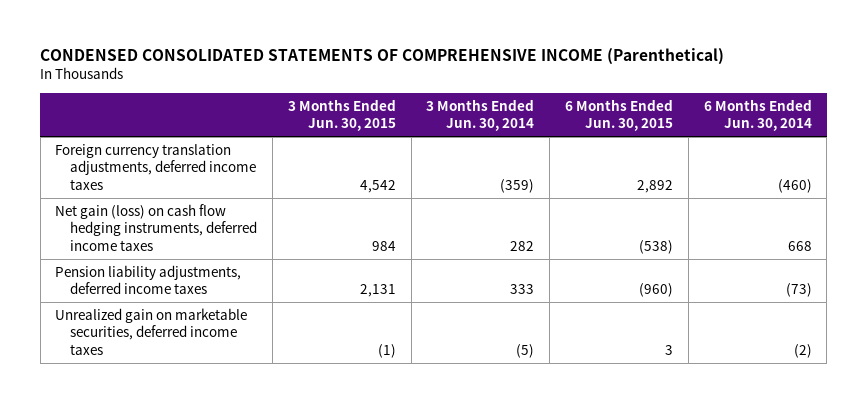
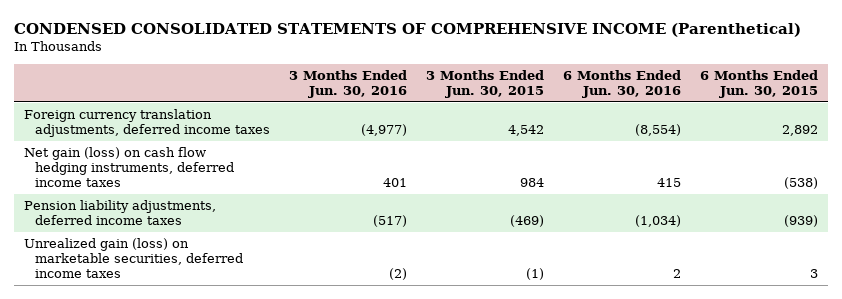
- | 3 Months Ended Jun. 30, 2015 | 3 Months Ended Jun. 30, 2014 | 6 Months Ended Jun. 30, 2015 | 6 Months Ended Jun. 30, 2014
+ | 3 Months Ended Jun. 30, 2016 | 3 Months Ended Jun. 30, 2015 | 6 Months Ended Jun. 30, 2016 | 6 Months Ended Jun. 30, 2015
- Pension liability adjustments, deferred income taxes | 2,131 | 333 | (960) | (73)
- Unrealized gain on marketable securities, deferred income taxes | (1) | (5) | 3 | (2)
+ Pension liability adjustments, deferred income taxes | (517) | (469) | (1,034) | (939)
+ Unrealized gain (loss) on marketable securities, deferred income taxes | (2) | (1) | 2 | 3

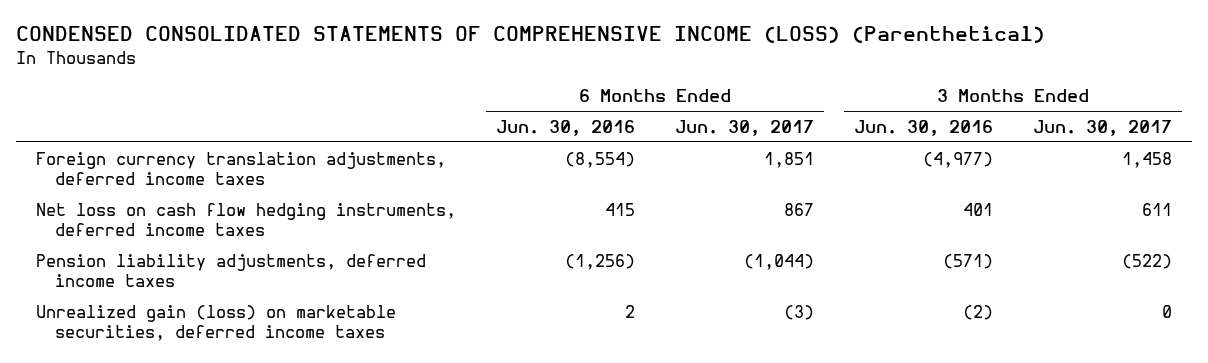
- CONDENSED CONSOLIDATED STATEMENTS OF COMPREHENSIVE INCOME (Parenthetical)
+ CONDENSED CONSOLIDATED STATEMENTS OF COMPREHENSIVE INCOME (LOSS) (Parenthetical)
- | 3 Months Ended Jun. 30, 2016 | 3 Months Ended Jun. 30, 2015 | 6 Months Ended Jun. 30, 2016 | 6 Months Ended Jun. 30, 2015
+ | 6 Months Ended Jun. 30, 2016 | 6 Months Ended Jun. 30, 2017 | 3 Months Ended Jun. 30, 2016 | 3 Months Ended Jun. 30, 2017
- Net gain (loss) on cash flow hedging instruments, deferred income taxes | 401 | 984 | 415 | (538)
- Pension liability adjustments, deferred income taxes | (517) | (469) | (1,034) | (939)
+ Net loss on cash flow hedging instruments, deferred income taxes | 415 | 867 | 401 | 611
+ Pension liability adjustments, deferred income taxes | (1,256) | (1,044) | (571) | (522)

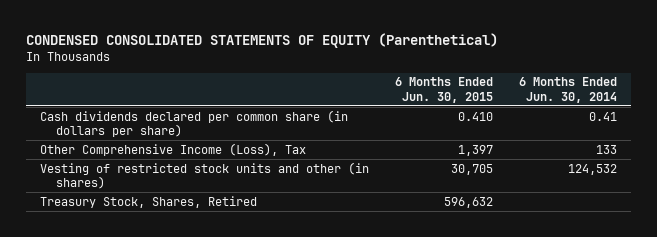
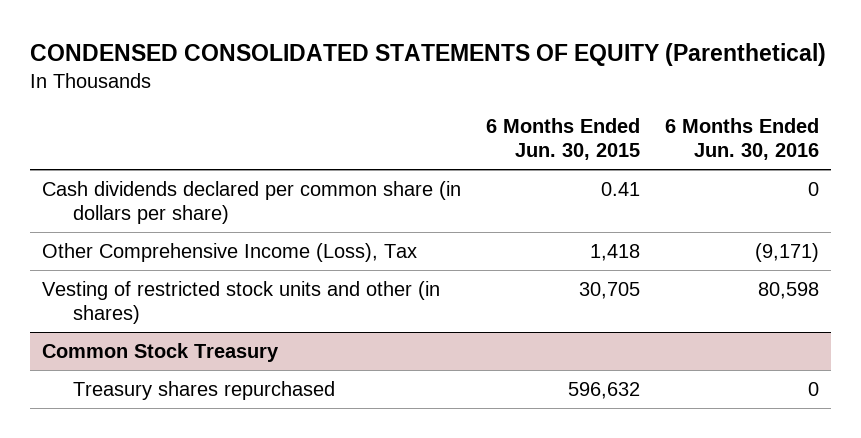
- | 6 Months Ended Jun. 30, 2015 | 6 Months Ended Jun. 30, 2014
+ | 6 Months Ended Jun. 30, 2015 | 6 Months Ended Jun. 30, 2016
- Cash dividends declared per common share (in dollars per share) | 0.410 | 0.41
- Other Comprehensive Income (Loss), Tax | 1,397 | 133
+ Cash dividends declared per common share (in dollars per share) | 0.41 | 0
+ Other Comprehensive Income (Loss), Tax | 1,418 | (9,171)
- Treasury Stock, Shares, Retired | 596,632 |
+ Common Stock Treasury
+ Treasury shares repurchased | 596,632 | 0

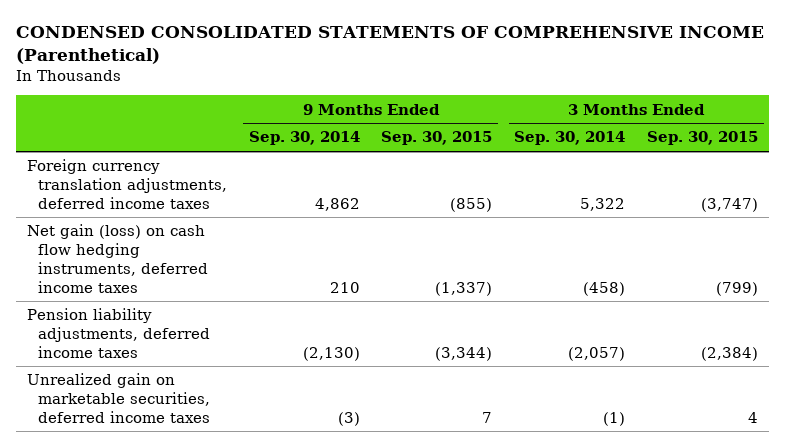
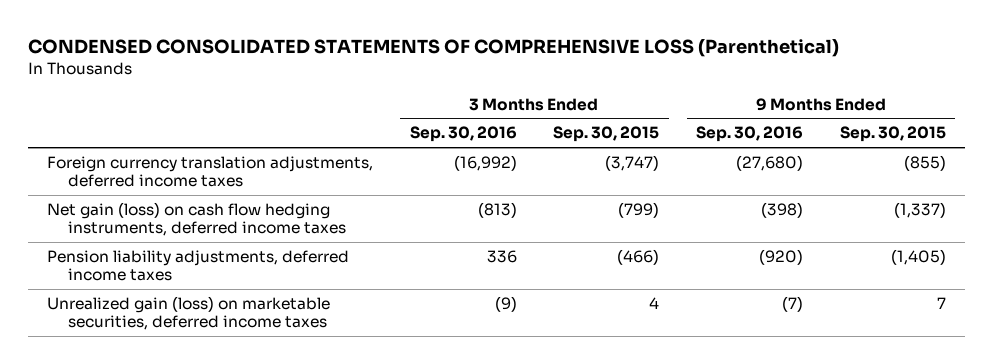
- CONDENSED CONSOLIDATED STATEMENTS OF COMPREHENSIVE INCOME (Parenthetical)
+ CONDENSED CONSOLIDATED STATEMENTS OF COMPREHENSIVE LOSS (Parenthetical)
- | 9 Months Ended Sep. 30, 2014 | 9 Months Ended Sep. 30, 2015 | 3 Months Ended Sep. 30, 2014 | 3 Months Ended Sep. 30, 2015
+ | 3 Months Ended Sep. 30, 2016 | 3 Months Ended Sep. 30, 2015 | 9 Months Ended Sep. 30, 2016 | 9 Months Ended Sep. 30, 2015
- Pension liability adjustments, deferred income taxes | (2,130) | (3,344) | (2,057) | (2,384)
- Unrealized gain on marketable securities, deferred income taxes | (3) | 7 | (1) | 4
+ Pension liability adjustments, deferred income taxes | 336 | (466) | (920) | (1,405)
+ Unrealized gain (loss) on marketable securities, deferred income taxes | (9) | 4 | (7) | 7

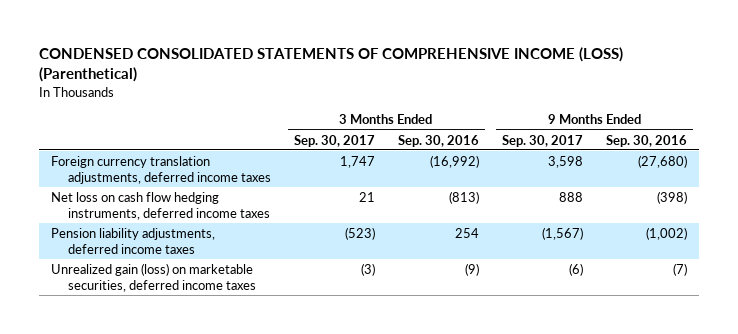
- CONDENSED CONSOLIDATED STATEMENTS OF COMPREHENSIVE LOSS (Parenthetical)
+ CONDENSED CONSOLIDATED STATEMENTS OF COMPREHENSIVE INCOME (LOSS) (Parenthetical)
- | 3 Months Ended Sep. 30, 2016 | 3 Months Ended Sep. 30, 2015 | 9 Months Ended Sep. 30, 2016 | 9 Months Ended Sep. 30, 2015
+ | 3 Months Ended Sep. 30, 2017 | 3 Months Ended Sep. 30, 2016 | 9 Months Ended Sep. 30, 2017 | 9 Months Ended Sep. 30, 2016
- Net gain (loss) on cash flow hedging instruments, deferred income taxes | (813) | (799) | (398) | (1,337)
- Pension liability adjustments, deferred income taxes | 336 | (466) | (920) | (1,405)
+ Net loss on cash flow hedging instruments, deferred income taxes | 21 | (813) | 888 | (398)
+ Pension liability adjustments, deferred income taxes | (523) | 254 | (1,567) | (1,002)

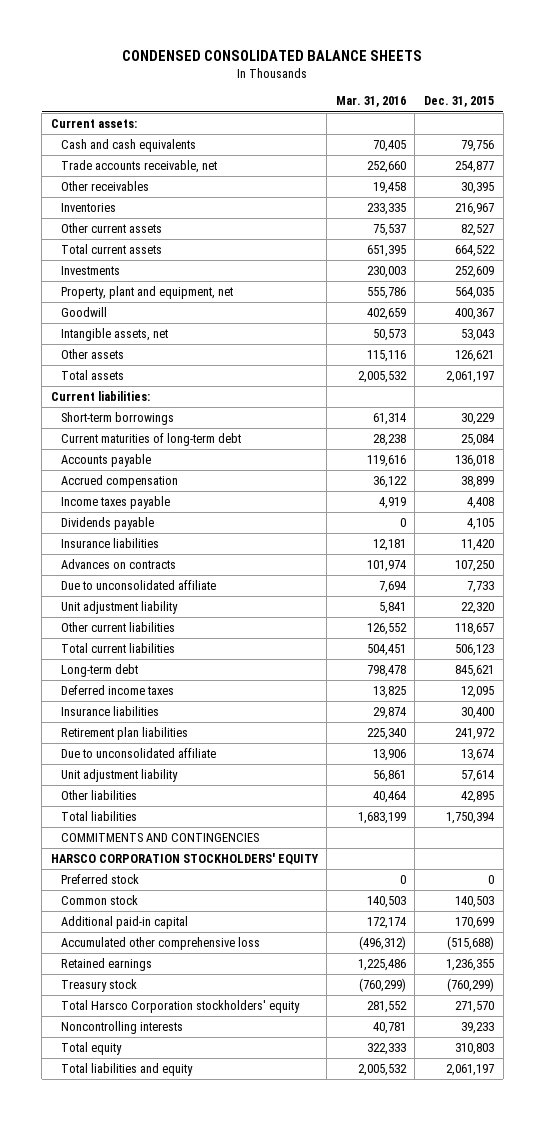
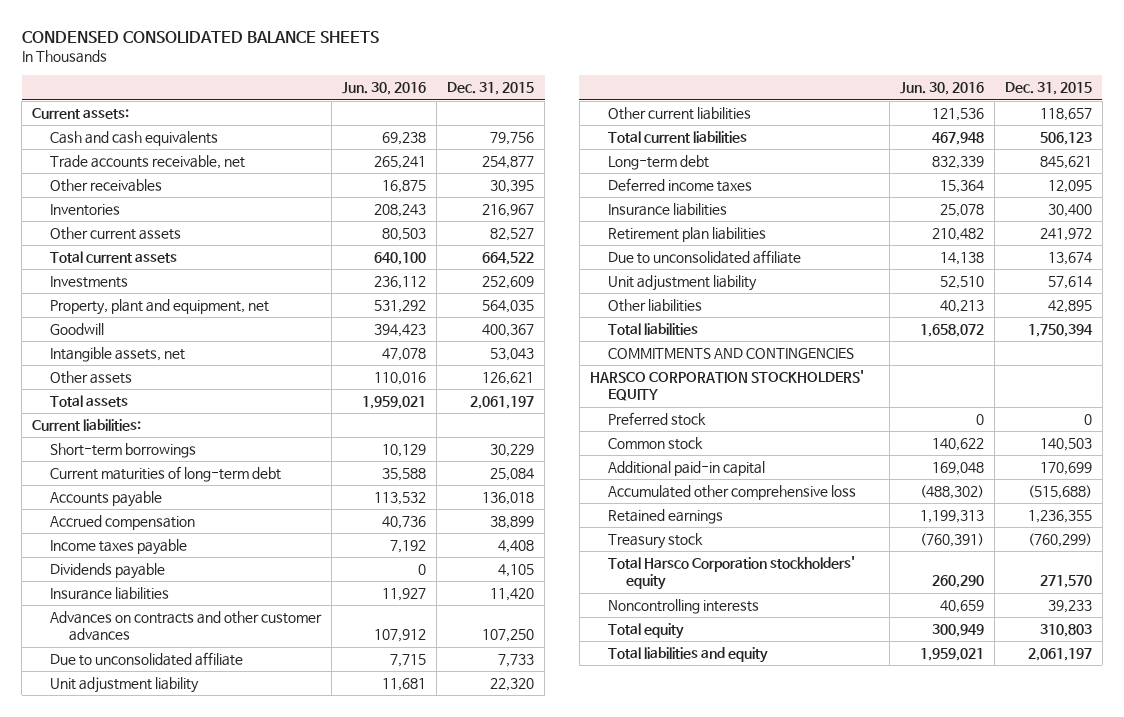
- | Mar. 31, 2016 | Dec. 31, 2015
+ | Jun. 30, 2016 | Dec. 31, 2015
- Advances on contracts | 101,974 | 107,250
+ Advances on contracts and other customer advances | 107,912 | 107,250

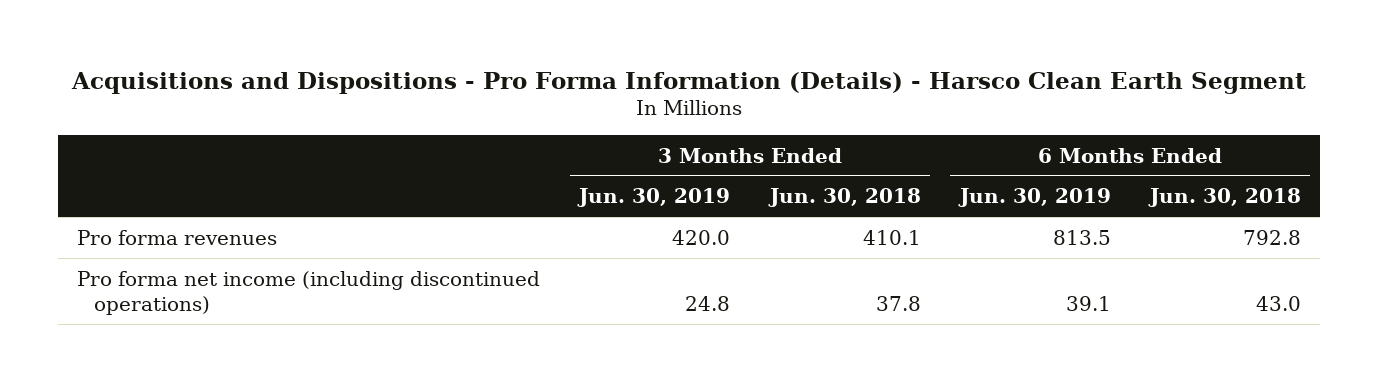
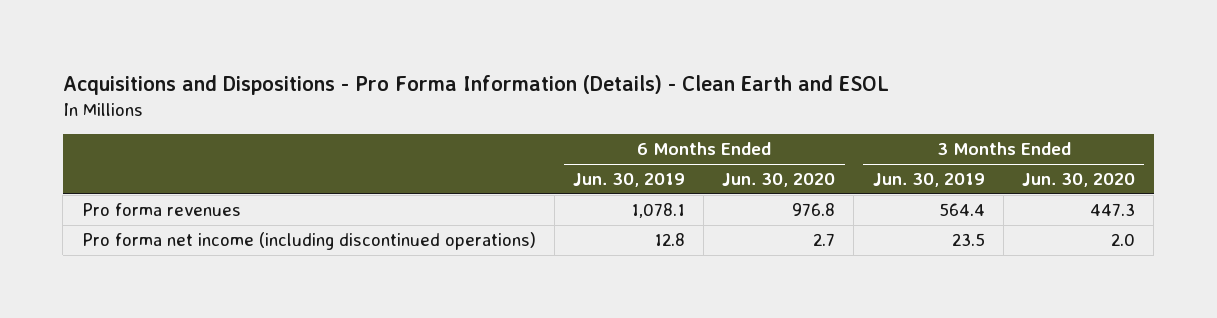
- Acquisitions and Dispositions - Pro Forma Information (Details) - Harsco Clean Earth Segment
+ Acquisitions and Dispositions - Pro Forma Information (Details) - Clean Earth and ESOL
- | 3 Months Ended Jun. 30, 2019 | 3 Months Ended Jun. 30, 2018 | 6 Months Ended Jun. 30, 2019 | 6 Months Ended Jun. 30, 2018
+ | 6 Months Ended Jun. 30, 2019 | 6 Months Ended Jun. 30, 2020 | 3 Months Ended Jun. 30, 2019 | 3 Months Ended Jun. 30, 2020
- Pro forma revenues | 420.0 | 410.1 | 813.5 | 792.8
- Pro forma net income (including discontinued operations) | 24.8 | 37.8 | 39.1 | 43.0
+ Pro forma revenues | 1,078.1 | 976.8 | 564.4 | 447.3
+ Pro forma net income (including discontinued operations) | 12.8 | 2.7 | 23.5 | 2.0

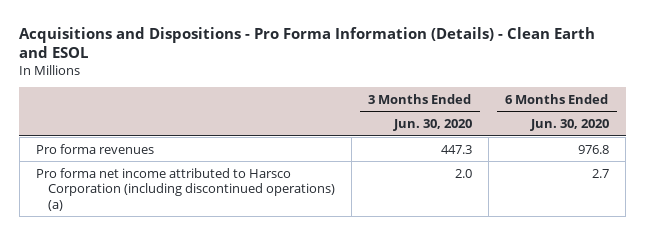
- | 6 Months Ended Jun. 30, 2019 | 6 Months Ended Jun. 30, 2020 | 3 Months Ended Jun. 30, 2019 | 3 Months Ended Jun. 30, 2020
+ | 3 Months Ended Jun. 30, 2020 | 6 Months Ended Jun. 30, 2020
- Pro forma net income (including discontinued operations) | 12.8 | 2.7 | 23.5 | 2.0
+ Pro forma net income attributed to Harsco Corporation (including discontinued operations) (a) | 2.0 | 2.7

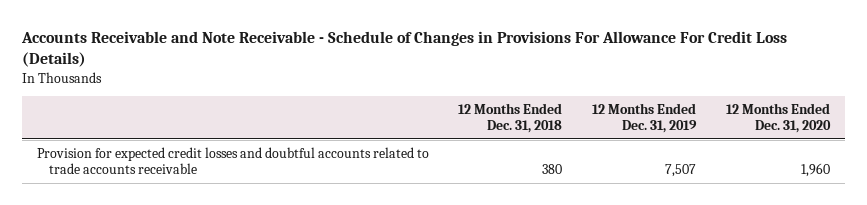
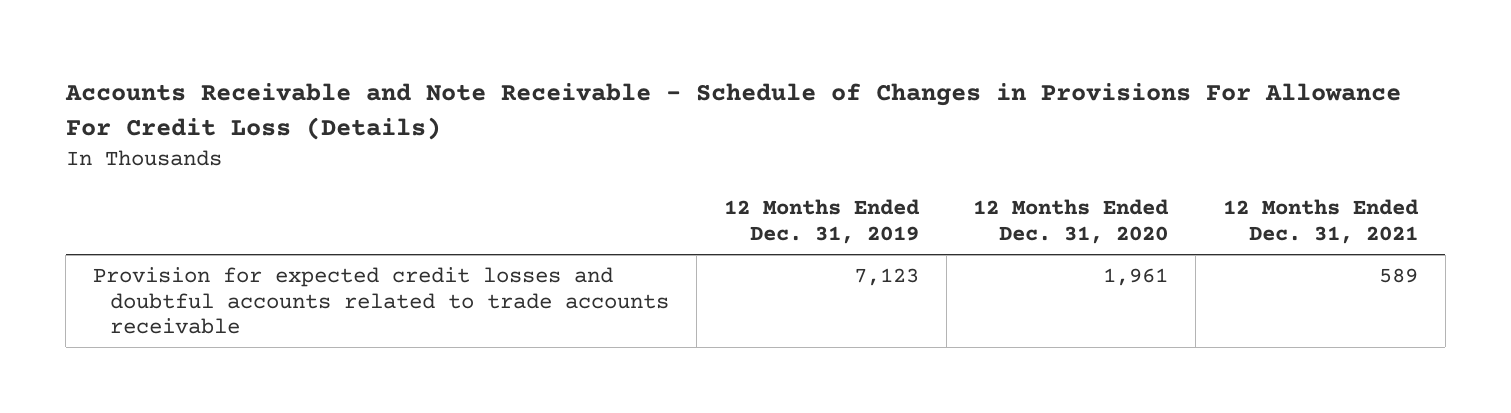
- | 12 Months Ended Dec. 31, 2018 | 12 Months Ended Dec. 31, 2019 | 12 Months Ended Dec. 31, 2020
+ | 12 Months Ended Dec. 31, 2019 | 12 Months Ended Dec. 31, 2020 | 12 Months Ended Dec. 31, 2021
- Provision for expected credit losses and doubtful accounts related to trade accounts receivable | 380 | 7,507 | 1,960
+ Provision for expected credit losses and doubtful accounts related to trade accounts receivable | 7,123 | 1,961 | 589

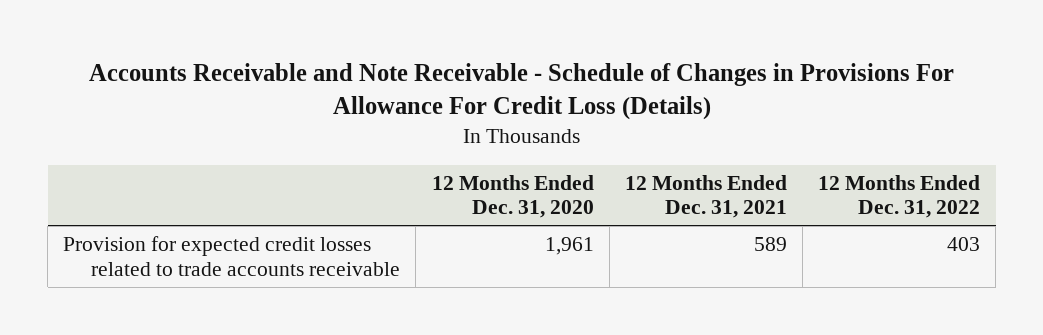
- | 12 Months Ended Dec. 31, 2019 | 12 Months Ended Dec. 31, 2020 | 12 Months Ended Dec. 31, 2021
+ | 12 Months Ended Dec. 31, 2020 | 12 Months Ended Dec. 31, 2021 | 12 Months Ended Dec. 31, 2022
- Provision for expected credit losses and doubtful accounts related to trade accounts receivable | 7,123 | 1,961 | 589
+ Provision for expected credit losses related to trade accounts receivable | 1,961 | 589 | 403

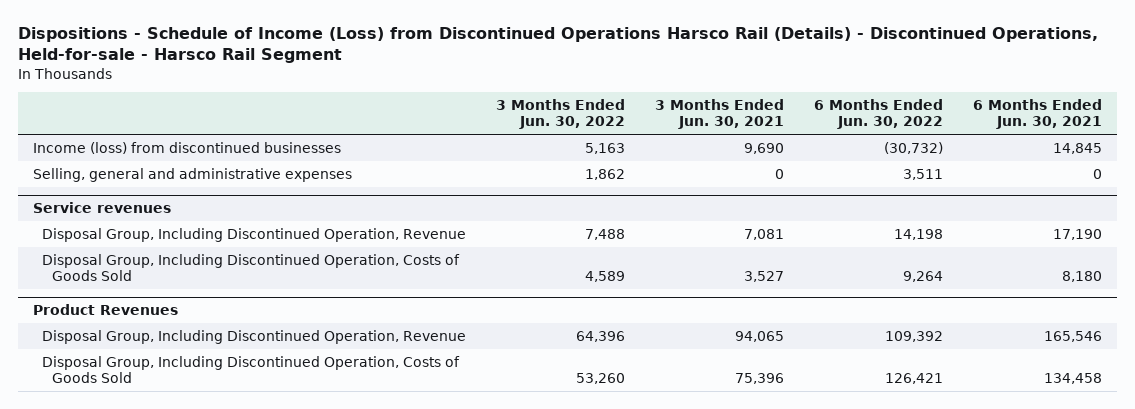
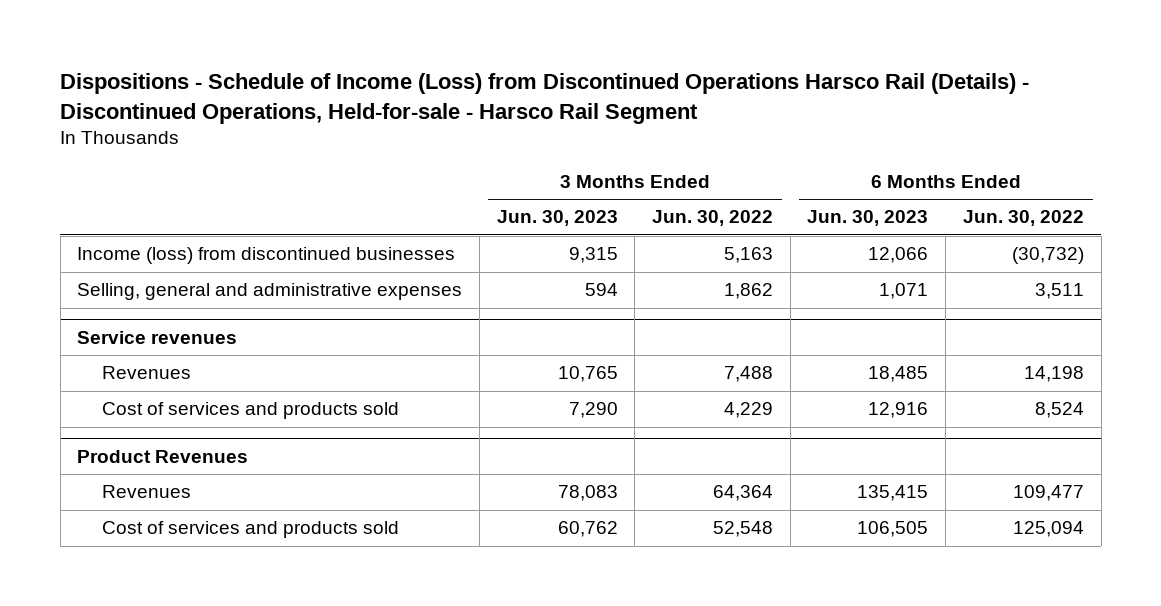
- | 3 Months Ended Jun. 30, 2022 | 3 Months Ended Jun. 30, 2021 | 6 Months Ended Jun. 30, 2022 | 6 Months Ended Jun. 30, 2021
+ | 3 Months Ended Jun. 30, 2023 | 3 Months Ended Jun. 30, 2022 | 6 Months Ended Jun. 30, 2023 | 6 Months Ended Jun. 30, 2022
@ Service revenues
- Disposal Group, Including Discontinued Operation, Revenue | 7,488 | 7,081 | 14,198 | 17,190
- Disposal Group, Including Discontinued Operation, Costs of Goods Sold | 4,589 | 3,527 | 9,264 | 8,180
+ Revenues | 10,765 | 7,488 | 18,485 | 14,198
+ Cost of services and products sold | 7,290 | 4,229 | 12,916 | 8,524
@ Product Revenues
- Disposal Group, Including Discontinued Operation, Revenue | 64,396 | 94,065 | 109,392 | 165,546
- Disposal Group, Including Discontinued Operation, Costs of Goods Sold | 53,260 | 75,396 | 126,421 | 134,458
+ Revenues | 78,083 | 64,364 | 135,415 | 109,477
+ Cost of services and products sold | 60,762 | 52,548 | 106,505 | 125,094

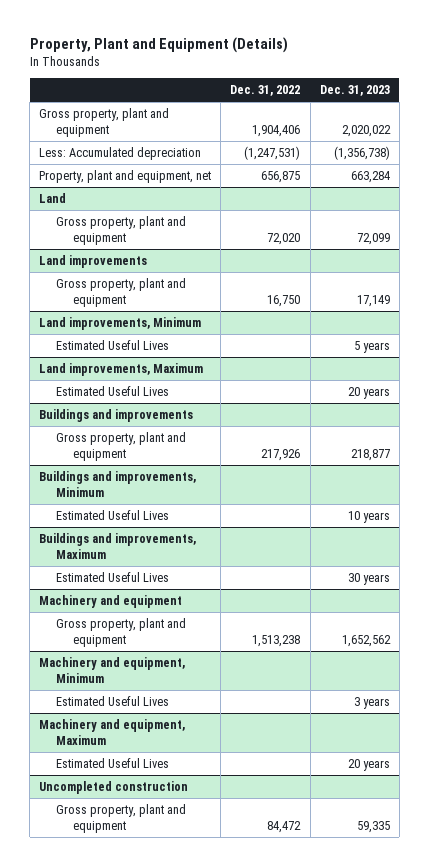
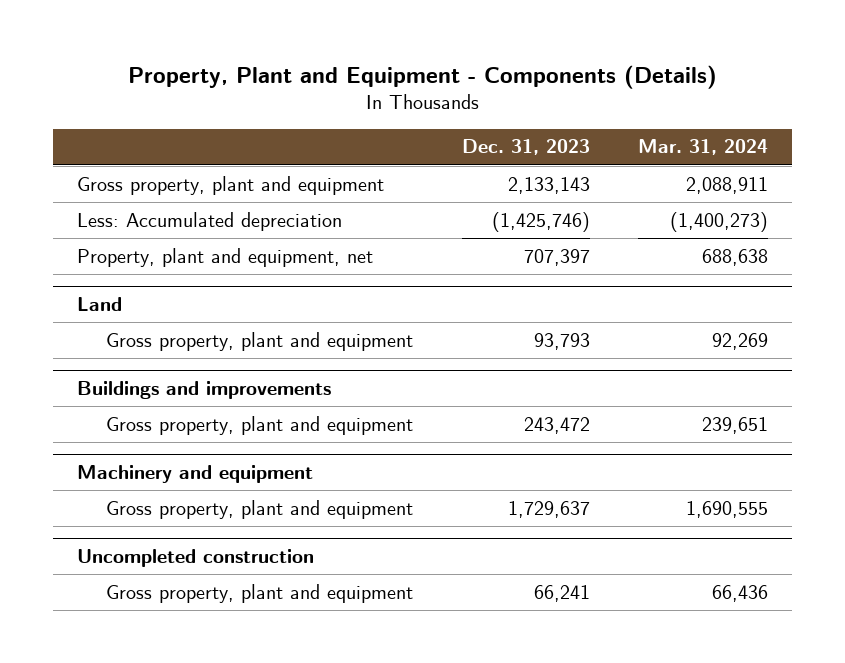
- Property, Plant and Equipment (Details)
+ Property, Plant and Equipment - Components (Details)
- | Dec. 31, 2022 | Dec. 31, 2023
+ | Dec. 31, 2023 | Mar. 31, 2024
- Gross property, plant and equipment | 1,904,406 | 2,020,022
- Less: Accumulated depreciation | (1,247,531) | (1,356,738)
- Property, plant and equipment, net | 656,875 | 663,284
+ Gross property, plant and equipment | 2,133,143 | 2,088,911
+ Less: Accumulated depreciation | (1,425,746) | (1,400,273)
+ Property, plant and equipment, net | 707,397 | 688,638
@ Land
- Gross property, plant and equipment | 72,020 | 72,099
- Land improvements
- Gross property, plant and equipment | 16,750 | 17,149
- Land improvements, Minimum
- Estimated Useful Lives | | 5 years
- Land improvements, Maximum
- Estimated Useful Lives | | 20 years
@ Land
+ Gross property, plant and equipment | 93,793 | 92,269
@ Buildings and improvements
- Gross property, plant and equipment | 217,926 | 218,877
- Buildings and improvements, Minimum
- Estimated Useful Lives | | 10 years
- Buildings and improvements, Maximum
- Estimated Useful Lives | | 30 years
@ Buildings and improvements
+ Gross property, plant and equipment | 243,472 | 239,651
@ Machinery and equipment
- Gross property, plant and equipment | 1,513,238 | 1,652,562
- Machinery and equipment, Minimum
- Estimated Useful Lives | | 3 years
- Machinery and equipment, Maximum
- Estimated Useful Lives | | 20 years
@ Machinery and equipment
+ Gross property, plant and equipment | 1,729,637 | 1,690,555
@ Uncompleted construction
- Gross property, plant and equipment | 84,472 | 59,335
+ Gross property, plant and equipment | 66,241 | 66,436

